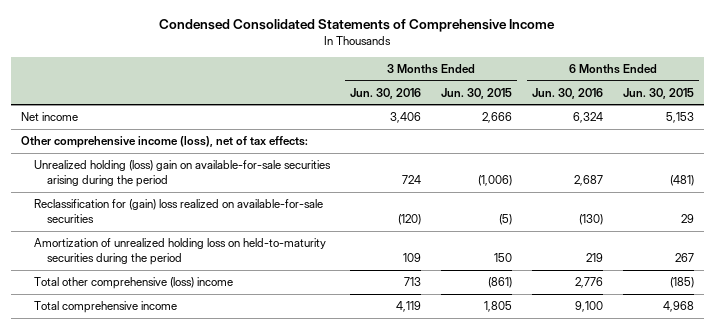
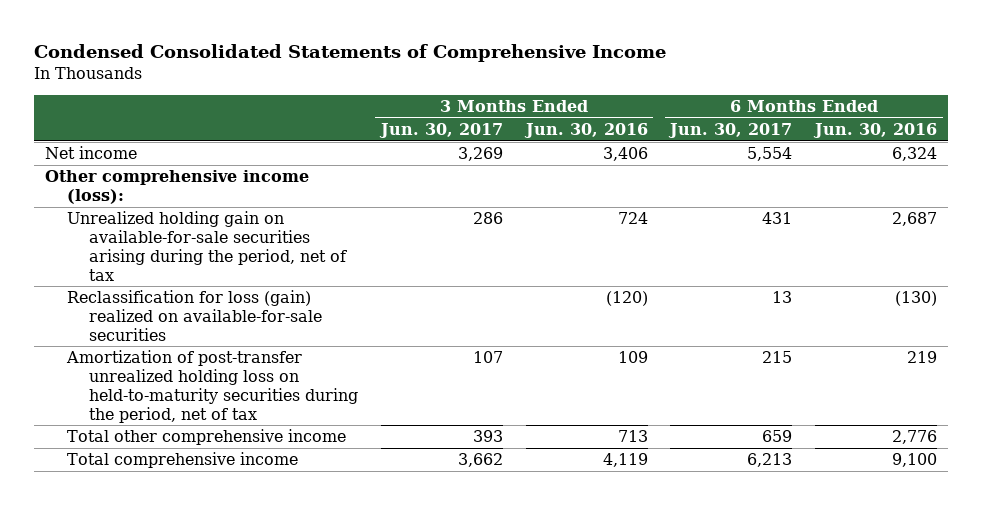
- | 3 Months Ended Jun. 30, 2016 | 3 Months Ended Jun. 30, 2015 | 6 Months Ended Jun. 30, 2016 | 6 Months Ended Jun. 30, 2015
+ | 3 Months Ended Jun. 30, 2017 | 3 Months Ended Jun. 30, 2016 | 6 Months Ended Jun. 30, 2017 | 6 Months Ended Jun. 30, 2016
- Other comprehensive income (loss), net of tax effects:
- Unrealized holding (loss) gain on available-for-sale securities arising during the period | 724 | (1,006) | 2,687 | (481)
- Reclassification for (gain) loss realized on available-for-sale securities | (120) | (5) | (130) | 29
- Amortization of unrealized holding loss on held-to-maturity securities during the period | 109 | 150 | 219 | 267
- Total other comprehensive (loss) income | 713 | (861) | 2,776 | (185)
+ Other comprehensive income (loss):
+ Unrealized holding gain on available-for-sale securities arising during the period, net of tax | 286 | 724 | 431 | 2,687
+ Reclassification for loss (gain) realized on available-for-sale securities | | (120) | 13 | (130)
+ Amortization of post-transfer unrealized holding loss on held-to-maturity securities during the period, net of tax | 107 | 109 | 215 | 219
+ Total other comprehensive income | 393 | 713 | 659 | 2,776

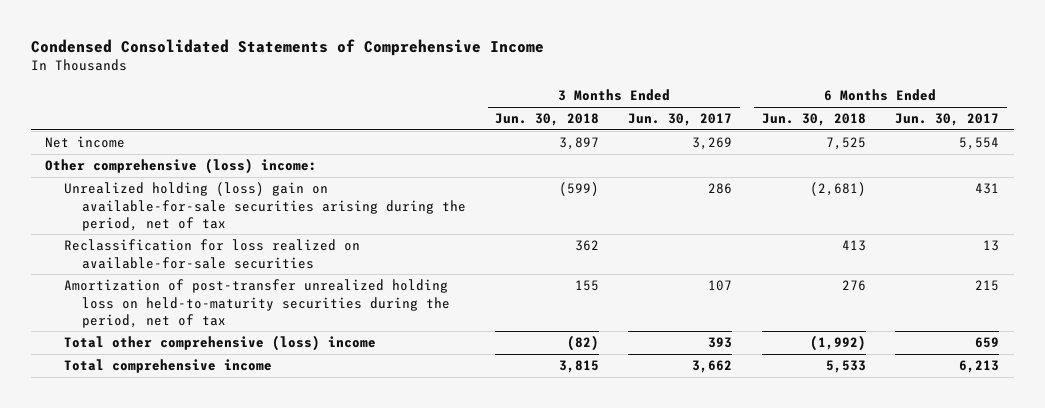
- | 3 Months Ended Jun. 30, 2017 | 3 Months Ended Jun. 30, 2016 | 6 Months Ended Jun. 30, 2017 | 6 Months Ended Jun. 30, 2016
+ | 3 Months Ended Jun. 30, 2018 | 3 Months Ended Jun. 30, 2017 | 6 Months Ended Jun. 30, 2018 | 6 Months Ended Jun. 30, 2017
- Other comprehensive income (loss):
- Unrealized holding gain on available-for-sale securities arising during the period, net of tax | 286 | 724 | 431 | 2,687
- Reclassification for loss (gain) realized on available-for-sale securities | | (120) | 13 | (130)
+ Other comprehensive (loss) income:
+ Unrealized holding (loss) gain on available-for-sale securities arising during the period, net of tax | (599) | 286 | (2,681) | 431
+ Reclassification for loss realized on available-for-sale securities | 362 | | 413 | 13
- Total other comprehensive income | 393 | 713 | 659 | 2,776
+ Total other comprehensive (loss) income | (82) | 393 | (1,992) | 659

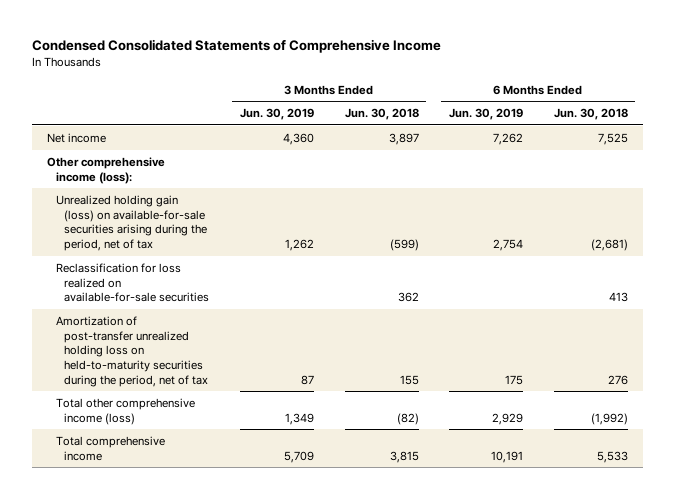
- | 3 Months Ended Jun. 30, 2018 | 3 Months Ended Jun. 30, 2017 | 6 Months Ended Jun. 30, 2018 | 6 Months Ended Jun. 30, 2017
+ | 3 Months Ended Jun. 30, 2019 | 3 Months Ended Jun. 30, 2018 | 6 Months Ended Jun. 30, 2019 | 6 Months Ended Jun. 30, 2018
- Other comprehensive (loss) income:
- Unrealized holding (loss) gain on available-for-sale securities arising during the period, net of tax | (599) | 286 | (2,681) | 431
+ Other comprehensive income (loss):
+ Unrealized holding gain (loss) on available-for-sale securities arising during the period, net of tax | 1,262 | (599) | 2,754 | (2,681)
- Total other comprehensive (loss) income | (82) | 393 | (1,992) | 659
+ Total other comprehensive income (loss) | 1,349 | (82) | 2,929 | (1,992)

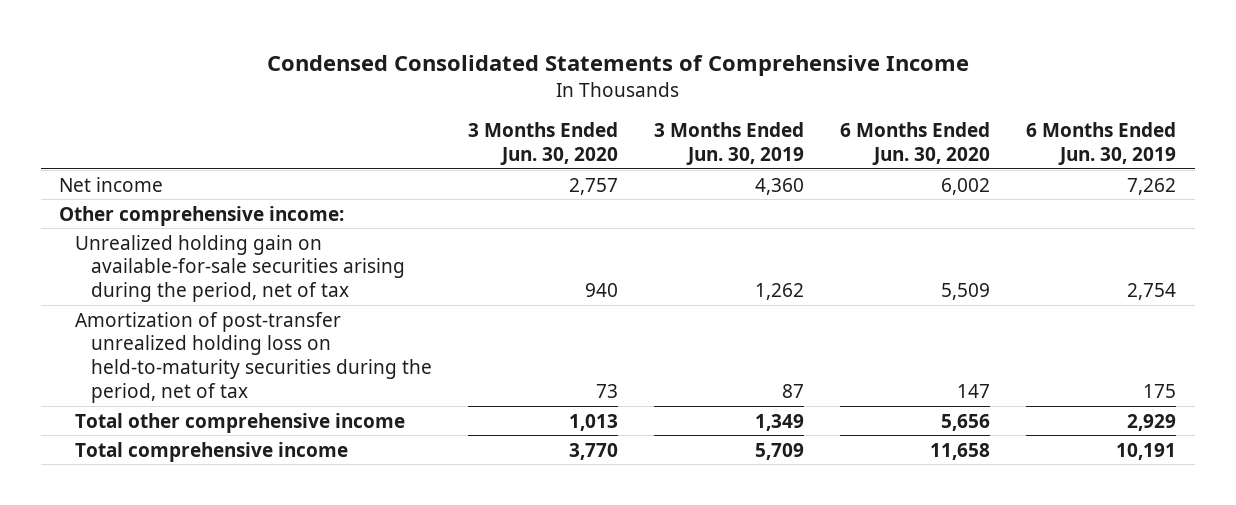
- | 3 Months Ended Jun. 30, 2019 | 3 Months Ended Jun. 30, 2018 | 6 Months Ended Jun. 30, 2019 | 6 Months Ended Jun. 30, 2018
+ | 3 Months Ended Jun. 30, 2020 | 3 Months Ended Jun. 30, 2019 | 6 Months Ended Jun. 30, 2020 | 6 Months Ended Jun. 30, 2019
- Other comprehensive income (loss):
- Unrealized holding gain (loss) on available-for-sale securities arising during the period, net of tax | 1,262 | (599) | 2,754 | (2,681)
- Reclassification for loss realized on available-for-sale securities | | 362 | | 413
+ Other comprehensive income:
+ Unrealized holding gain on available-for-sale securities arising during the period, net of tax | 940 | 1,262 | 5,509 | 2,754
- Total other comprehensive income (loss) | 1,349 | (82) | 2,929 | (1,992)
+ Total other comprehensive income | 1,013 | 1,349 | 5,656 | 2,929

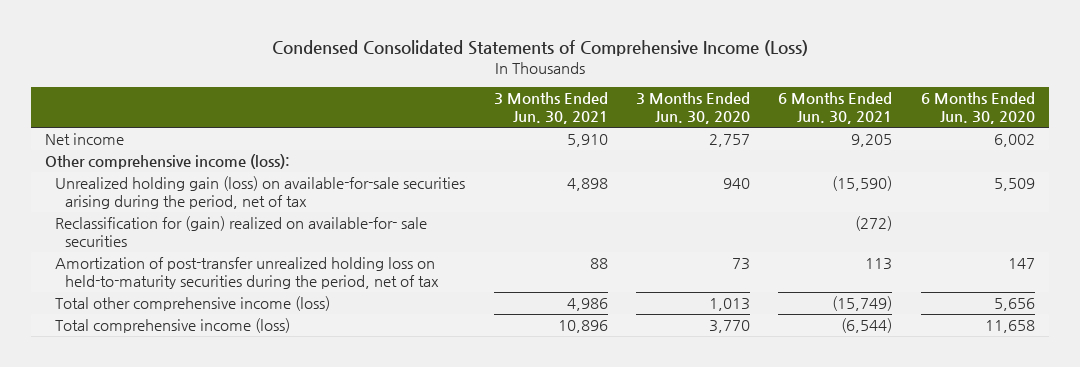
- Condensed Consolidated Statements of Comprehensive Income
+ Condensed Consolidated Statements of Comprehensive Income (Loss)
- | 3 Months Ended Jun. 30, 2020 | 3 Months Ended Jun. 30, 2019 | 6 Months Ended Jun. 30, 2020 | 6 Months Ended Jun. 30, 2019
+ | 3 Months Ended Jun. 30, 2021 | 3 Months Ended Jun. 30, 2020 | 6 Months Ended Jun. 30, 2021 | 6 Months Ended Jun. 30, 2020
- Other comprehensive income:
- Unrealized holding gain on available-for-sale securities arising during the period, net of tax | 940 | 1,262 | 5,509 | 2,754
+ Other comprehensive income (loss):
+ Unrealized holding gain (loss) on available-for-sale securities arising during the period, net of tax | 4,898 | 940 | (15,590) | 5,509
+ Reclassification for (gain) realized on available-for- sale securities | | | (272) |
- Total other comprehensive income | 1,013 | 1,349 | 5,656 | 2,929
- Total comprehensive income | 3,770 | 5,709 | 11,658 | 10,191
+ Total other comprehensive income (loss) | 4,986 | 1,013 | (15,749) | 5,656
+ Total comprehensive income (loss) | 10,896 | 3,770 | (6,544) | 11,658

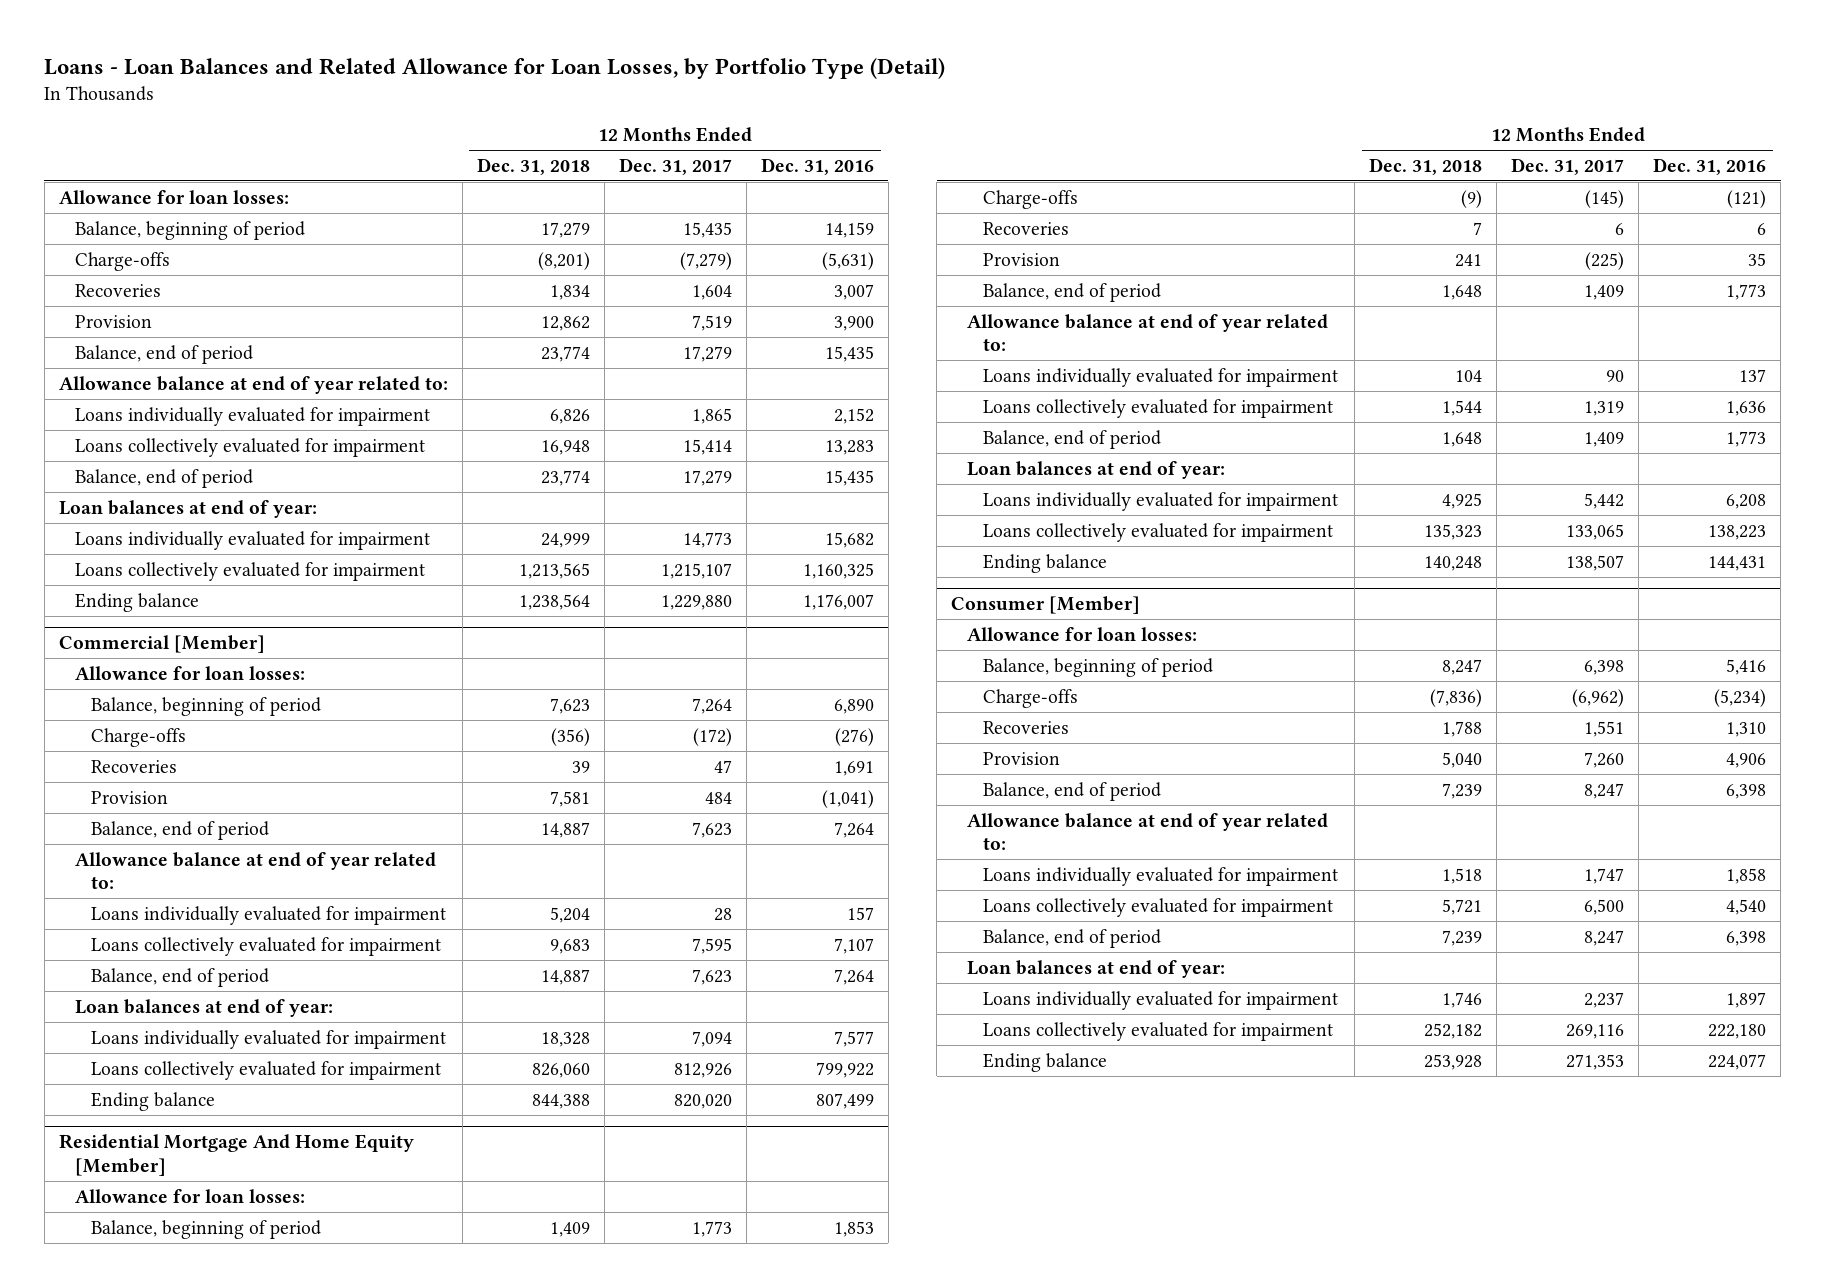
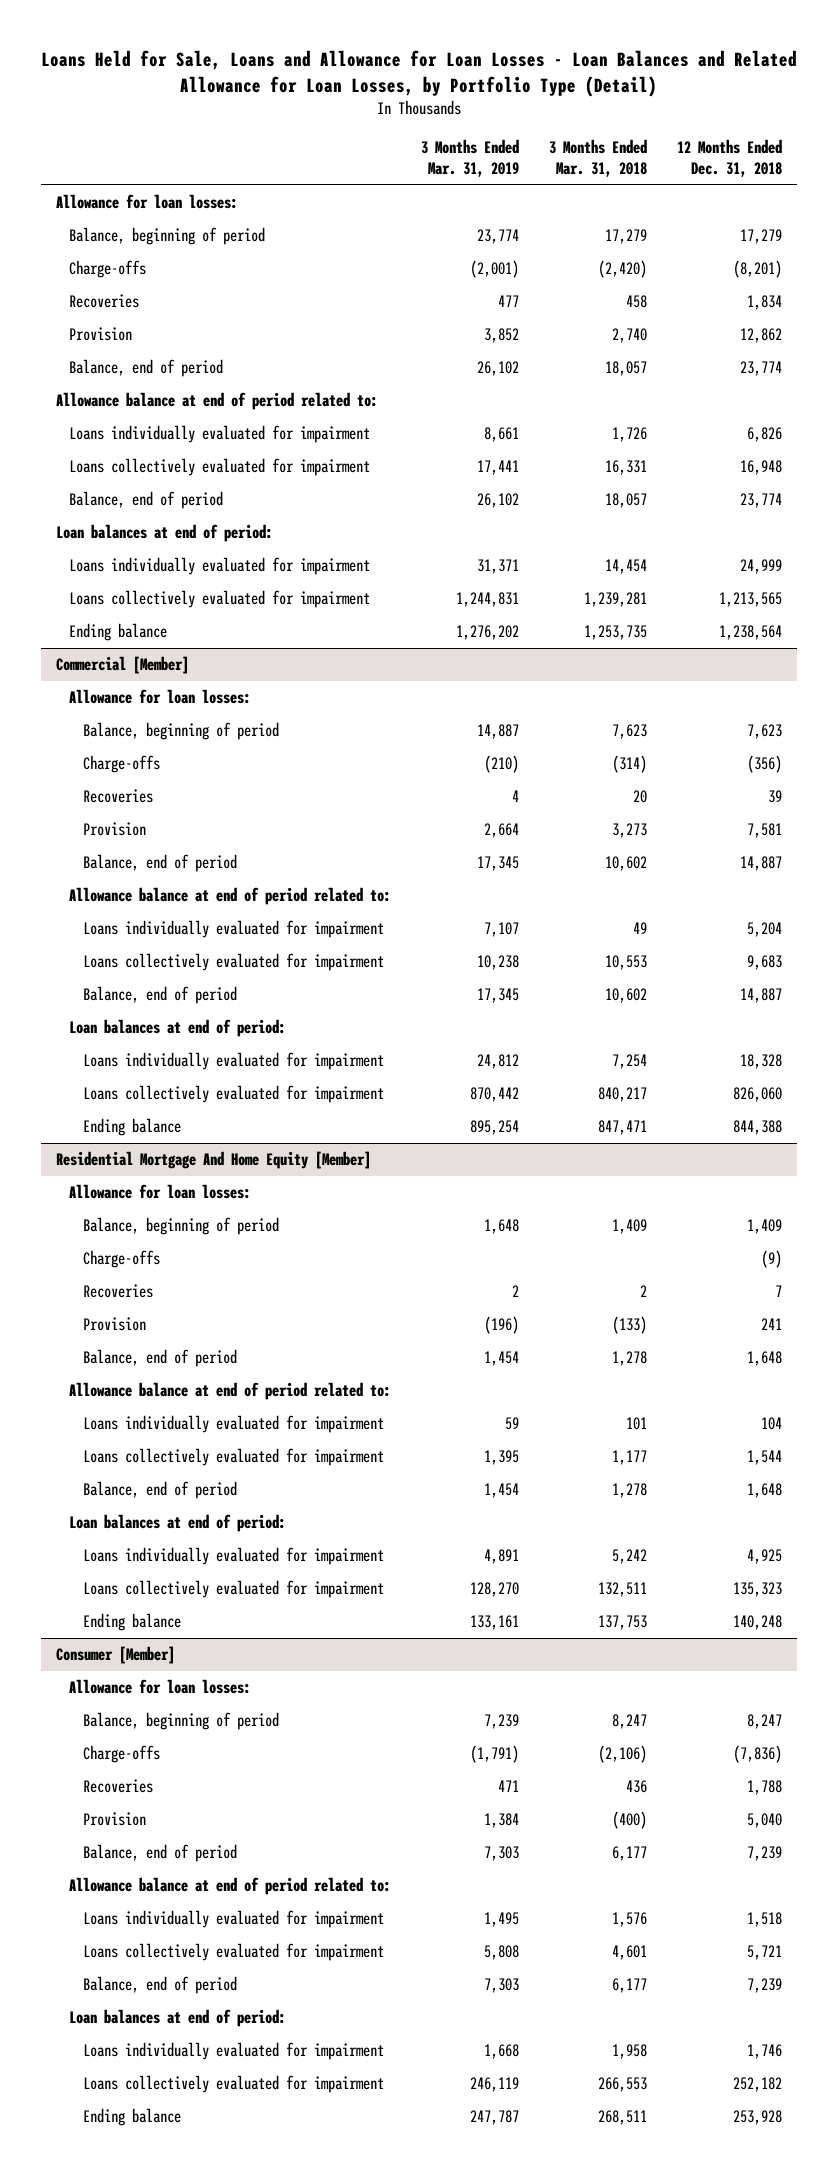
- Loans - Loan Balances and Related Allowance for Loan Losses, by Portfolio Type (Detail)
+ Loans Held for Sale, Loans and Allowance for Loan Losses - Loan Balances and Related Allowance for Loan Losses, by Portfolio Type (Detail)
- | 12 Months Ended Dec. 31, 2018 | 12 Months Ended Dec. 31, 2017 | 12 Months Ended Dec. 31, 2016
+ | 3 Months Ended Mar. 31, 2019 | 3 Months Ended Mar. 31, 2018 | 12 Months Ended Dec. 31, 2018
- Allowance balance at end of year related to:
+ Allowance balance at end of period related to:
- Loan balances at end of year:
+ Loan balances at end of period:
@ Commercial [Member]
- Allowance balance at end of year related to:
+ Allowance balance at end of period related to:
- Loan balances at end of year:
+ Loan balances at end of period:
@ Residential Mortgage And Home Equity [Member]
- Allowance balance at end of year related to:
+ Allowance balance at end of period related to:
- Loan balances at end of year:
+ Loan balances at end of period:
@ Consumer [Member]
- Allowance balance at end of year related to:
+ Allowance balance at end of period related to:
- Loan balances at end of year:
+ Loan balances at end of period:

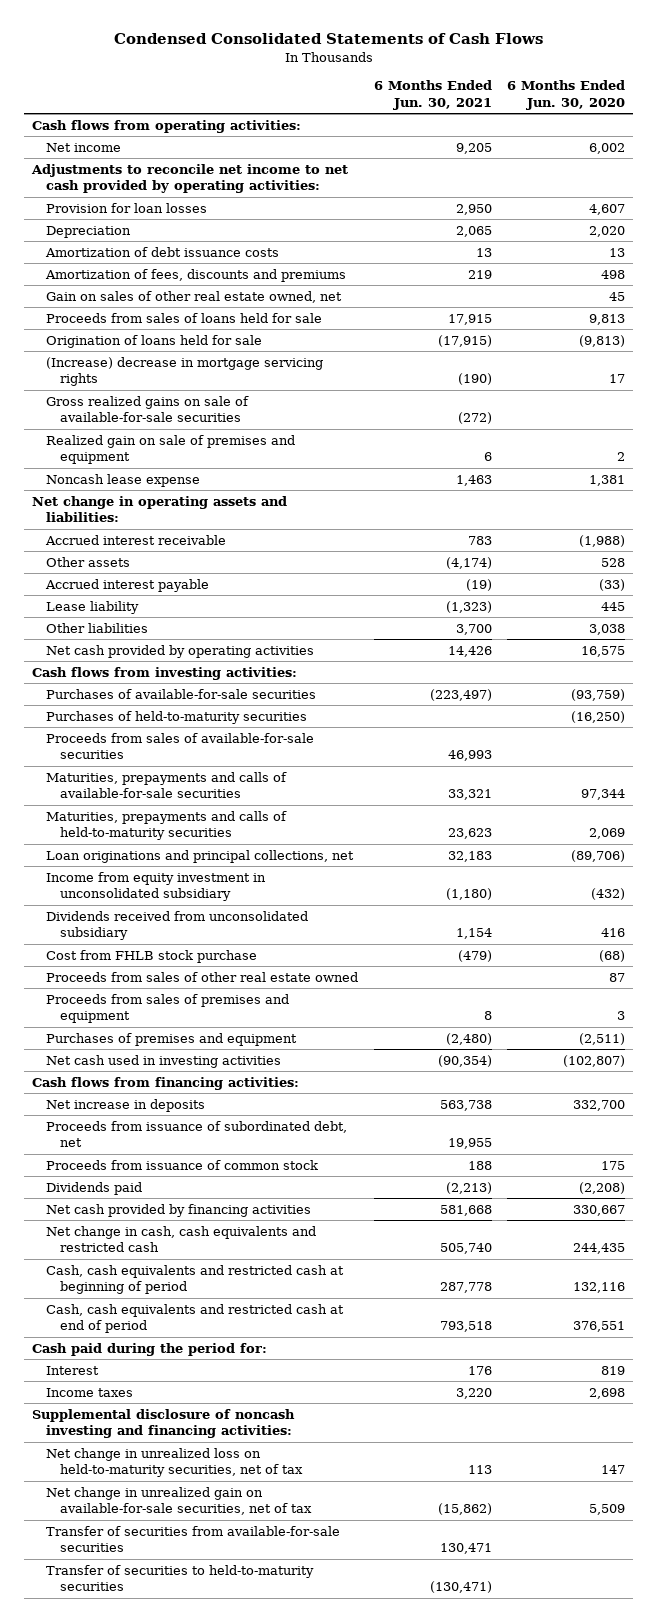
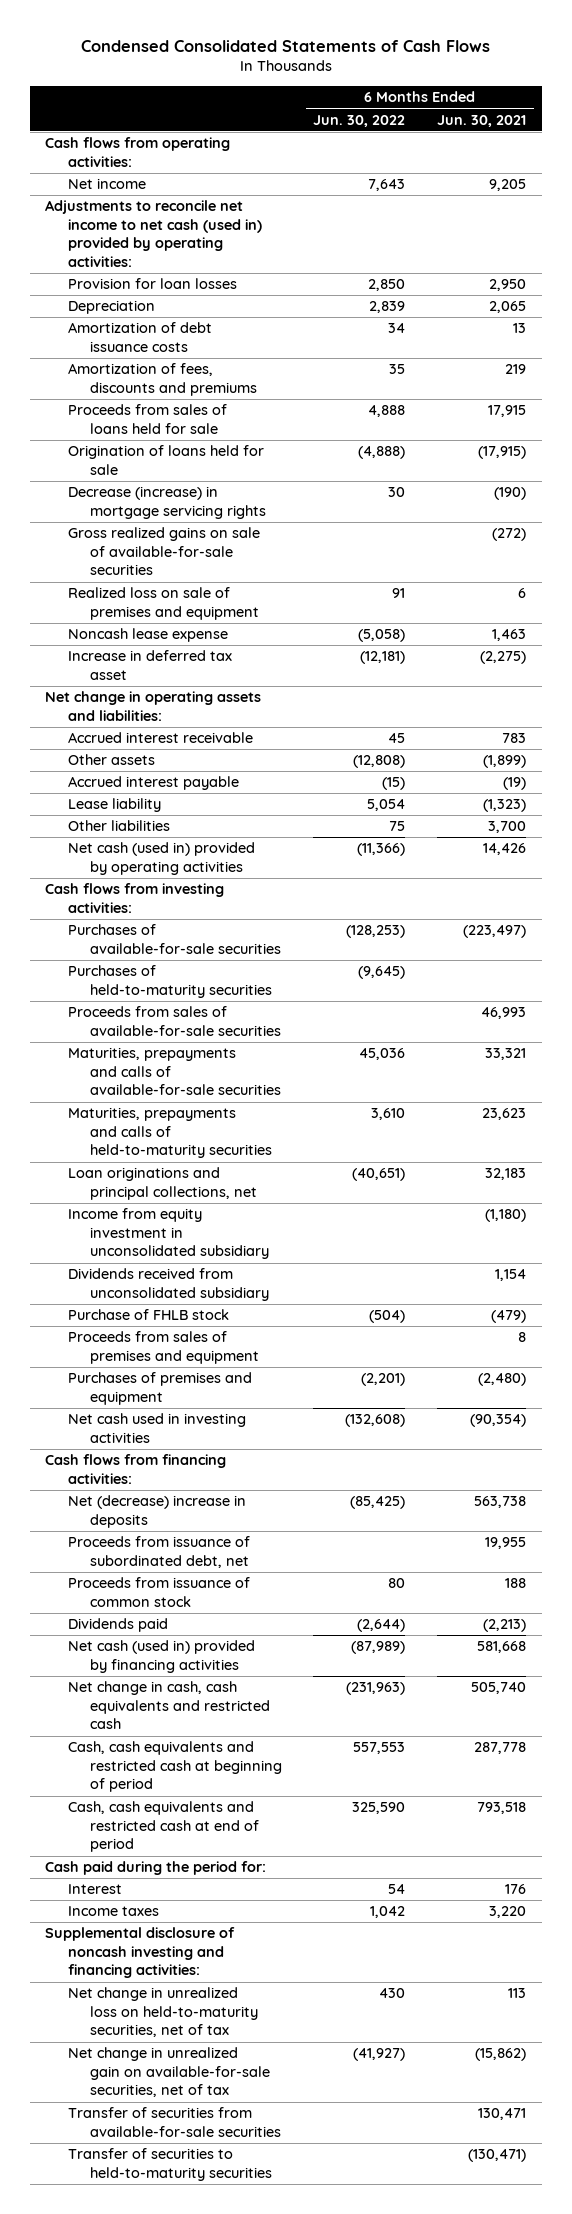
- | 6 Months Ended Jun. 30, 2021 | 6 Months Ended Jun. 30, 2020
+ | 6 Months Ended Jun. 30, 2022 | 6 Months Ended Jun. 30, 2021
- Adjustments to reconcile net income to net cash provided by operating activities:
+ Adjustments to reconcile net income to net cash (used in) provided by operating activities:
- Gain on sales of other real estate owned, net | | 45
- (Increase) decrease in mortgage servicing rights | (190) | 17
+ Decrease (increase) in mortgage servicing rights | 30 | (190)
- Realized gain on sale of premises and equipment | 6 | 2
+ Realized loss on sale of premises and equipment | 91 | 6
+ Increase in deferred tax asset | (12,181) | (2,275)
- Other assets | (4,174) | 528
+ Other assets | (12,808) | (1,899)
- Net cash provided by operating activities | 14,426 | 16,575
+ Net cash (used in) provided by operating activities | (11,366) | 14,426
- Cost from FHLB stock purchase | (479) | (68)
- Proceeds from sales of other real estate owned | | 87
+ Purchase of FHLB stock | (504) | (479)
- Net increase in deposits | 563,738 | 332,700
+ Net (decrease) increase in deposits | (85,425) | 563,738
- Net cash provided by financing activities | 581,668 | 330,667
+ Net cash (used in) provided by financing activities | (87,989) | 581,668

